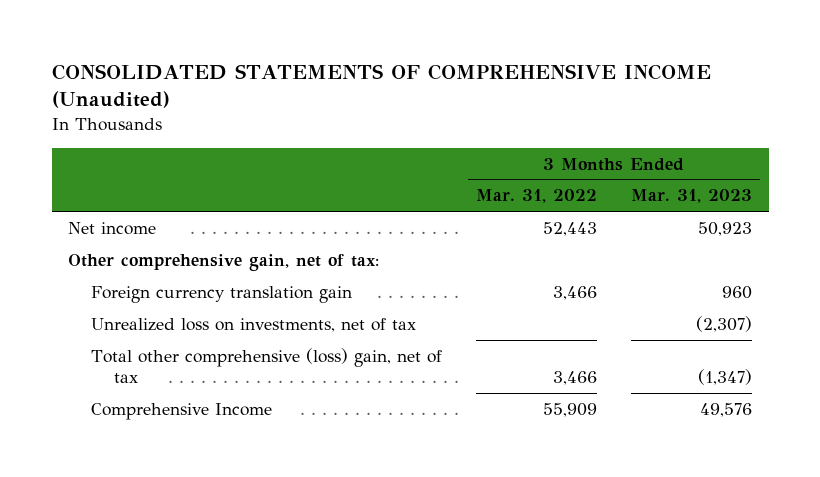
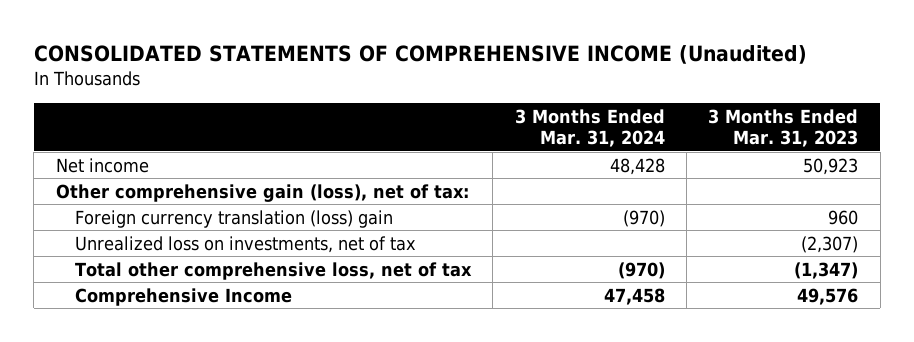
- | 3 Months Ended Mar. 31, 2022 | 3 Months Ended Mar. 31, 2023
+ | 3 Months Ended Mar. 31, 2024 | 3 Months Ended Mar. 31, 2023
- Other comprehensive gain, net of tax:
- Foreign currency translation gain | 3,466 | 960
+ Other comprehensive gain (loss), net of tax:
+ Foreign currency translation (loss) gain | (970) | 960
- Total other comprehensive (loss) gain, net of tax | 3,466 | (1,347)
+ Total other comprehensive loss, net of tax | (970) | (1,347)

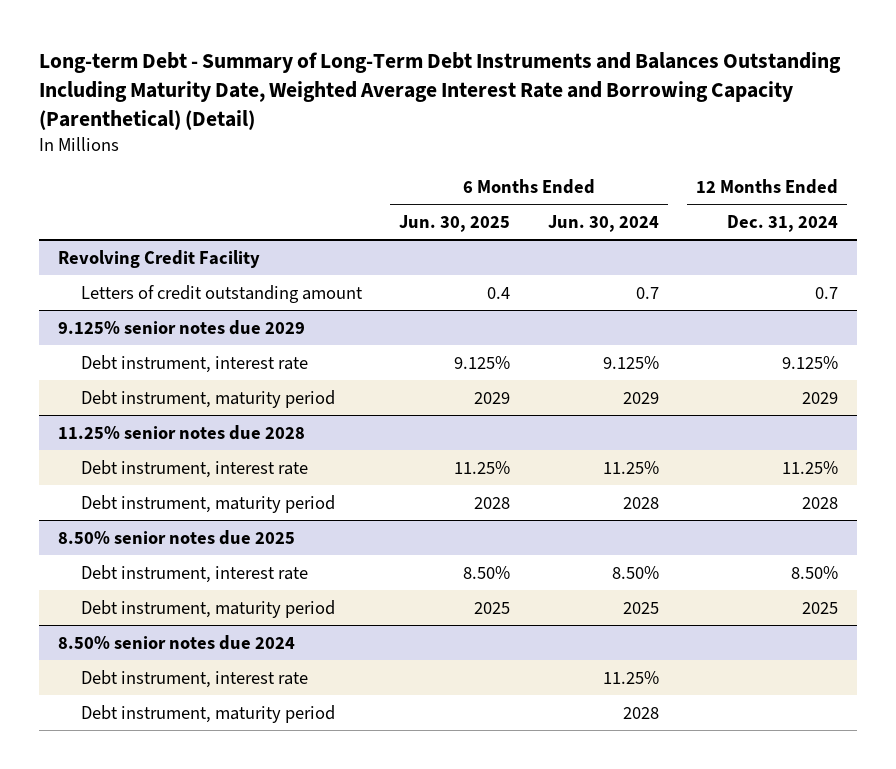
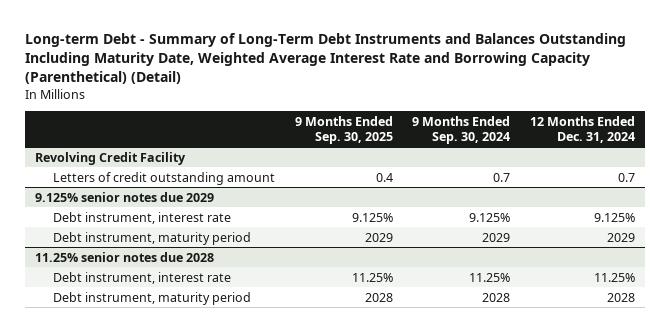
- | 6 Months Ended Jun. 30, 2025 | 6 Months Ended Jun. 30, 2024 | 12 Months Ended Dec. 31, 2024
+ | 9 Months Ended Sep. 30, 2025 | 9 Months Ended Sep. 30, 2024 | 12 Months Ended Dec. 31, 2024
- 8.50% senior notes due 2025
- Debt instrument, interest rate | 8.50% | 8.50% | 8.50%
- Debt instrument, maturity period | 2025 | 2025 | 2025
- 8.50% senior notes due 2024
- Debt instrument, interest rate | | 11.25% |
- Debt instrument, maturity period | | 2028 |

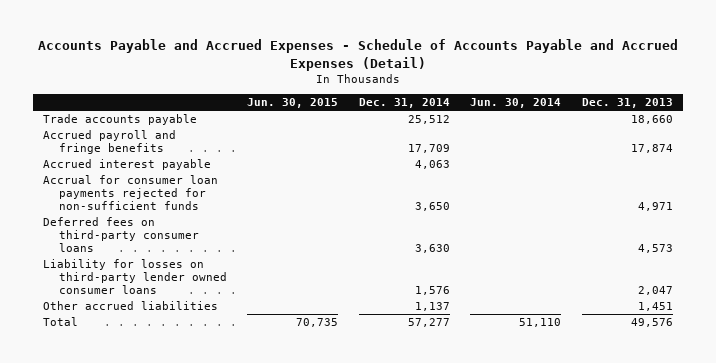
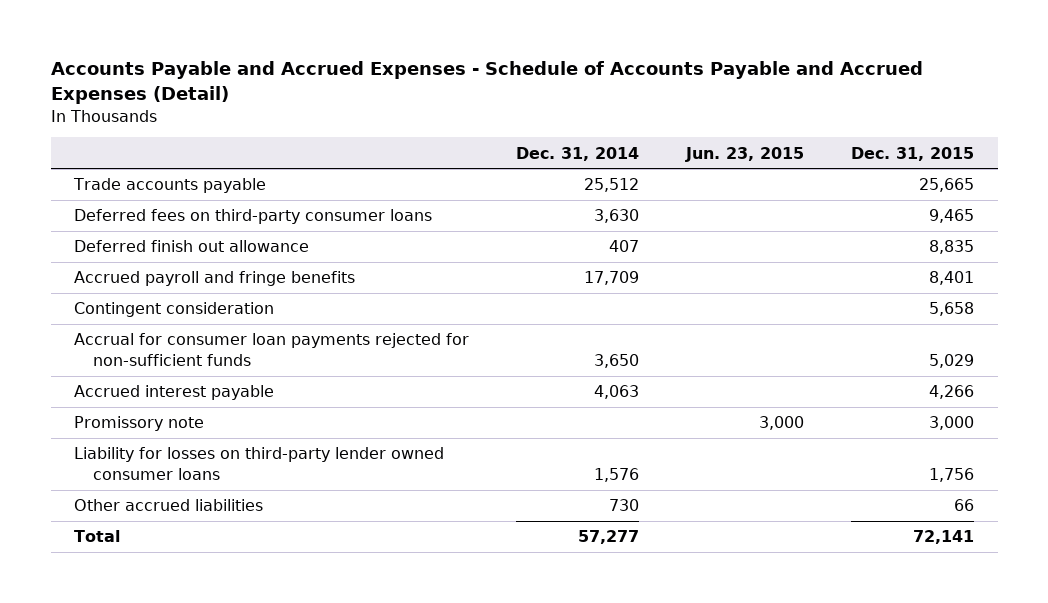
- | Jun. 30, 2015 | Dec. 31, 2014 | Jun. 30, 2014 | Dec. 31, 2013
+ | Dec. 31, 2014 | Jun. 23, 2015 | Dec. 31, 2015
moved up: Deferred fees on third-party consumer loans | 3,630 | | 9,465
+ Deferred finish out allowance | 407 | | 8,835
+ Contingent consideration | | | 5,658
moved down: Accrued interest payable | 4,063 | | 4,266
+ Promissory note | | 3,000 | 3,000
- Other accrued liabilities | | 1,137 | | 1,451
+ Other accrued liabilities | 730 | | 66

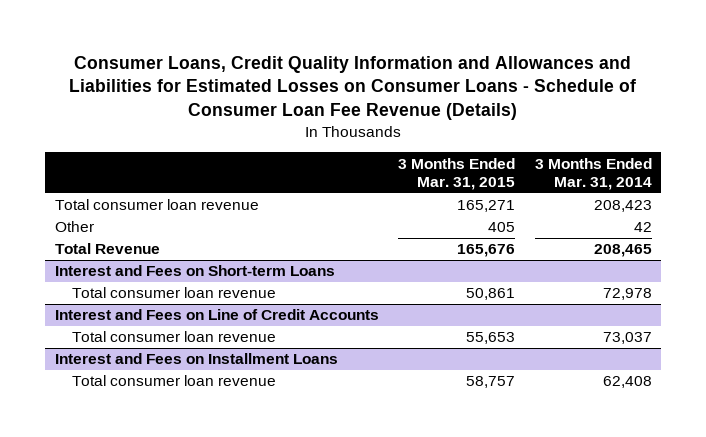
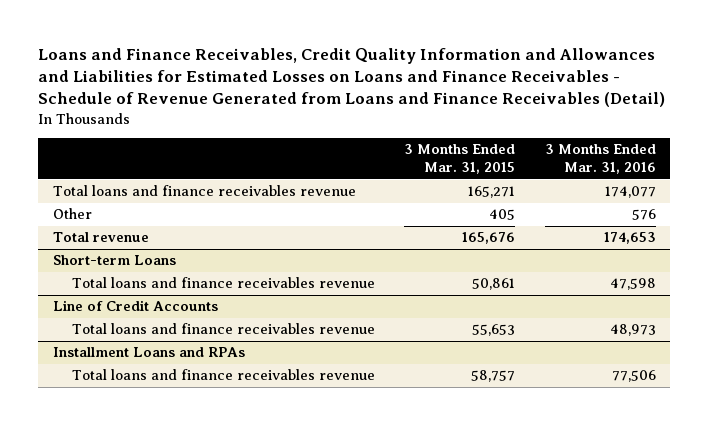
- Consumer Loans, Credit Quality Information and Allowances and Liabilities for Estimated Losses on Consumer Loans - Schedule of Consumer Loan Fee Revenue (Details)
+ Loans and Finance Receivables, Credit Quality Information and Allowances and Liabilities for Estimated Losses on Loans and Finance Receivables - Schedule of Revenue Generated from Loans and Finance Receivables (Detail)
- | 3 Months Ended Mar. 31, 2015 | 3 Months Ended Mar. 31, 2014
+ | 3 Months Ended Mar. 31, 2015 | 3 Months Ended Mar. 31, 2016
- Total consumer loan revenue | 165,271 | 208,423
+ Total loans and finance receivables revenue | 165,271 | 174,077
- Total Revenue | 165,676 | 208,465
- Interest and Fees on Short-term Loans
- Total consumer loan revenue | 50,861 | 72,978
- Interest and Fees on Line of Credit Accounts
- Total consumer loan revenue | 55,653 | 73,037
- Interest and Fees on Installment Loans
- Total consumer loan revenue | 58,757 | 62,408
+ Total revenue | 165,676 | 174,653
+ Short-term Loans
+ Total loans and finance receivables revenue | 50,861 | 47,598
+ Line of Credit Accounts
+ Total loans and finance receivables revenue | 55,653 | 48,973
+ Installment Loans and RPAs
+ Total loans and finance receivables revenue | 58,757 | 77,506

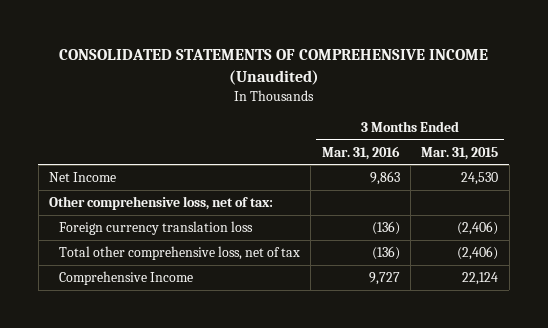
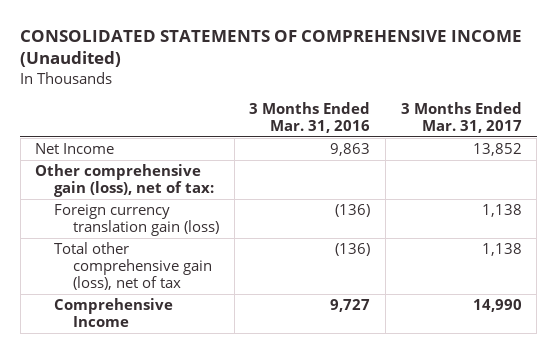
- | 3 Months Ended Mar. 31, 2016 | 3 Months Ended Mar. 31, 2015
+ | 3 Months Ended Mar. 31, 2016 | 3 Months Ended Mar. 31, 2017
- Other comprehensive loss, net of tax:
- Foreign currency translation loss | (136) | (2,406)
- Total other comprehensive loss, net of tax | (136) | (2,406)
+ Other comprehensive gain (loss), net of tax:
+ Foreign currency translation gain (loss) | (136) | 1,138
+ Total other comprehensive gain (loss), net of tax | (136) | 1,138

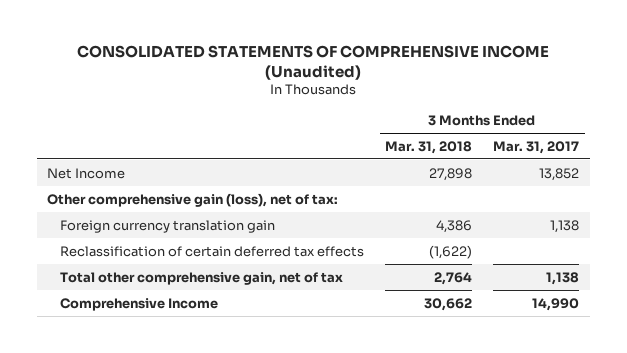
- | 3 Months Ended Mar. 31, 2016 | 3 Months Ended Mar. 31, 2017
+ | 3 Months Ended Mar. 31, 2018 | 3 Months Ended Mar. 31, 2017
- Foreign currency translation gain (loss) | (136) | 1,138
- Total other comprehensive gain (loss), net of tax | (136) | 1,138
+ Foreign currency translation gain | 4,386 | 1,138
+ Reclassification of certain deferred tax effects | (1,622) |
+ Total other comprehensive gain, net of tax | 2,764 | 1,138

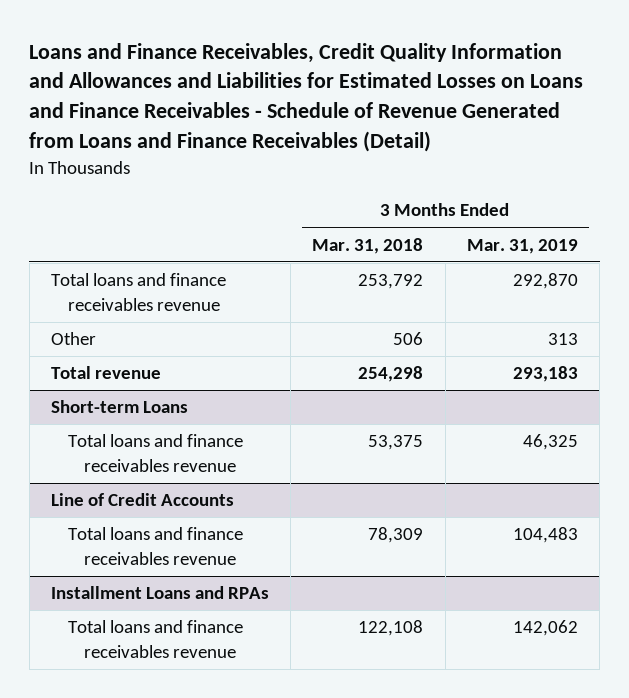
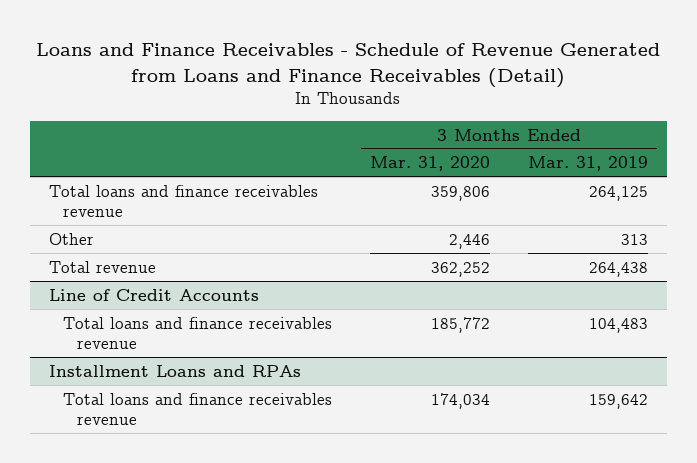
- Loans and Finance Receivables, Credit Quality Information and Allowances and Liabilities for Estimated Losses on Loans and Finance Receivables - Schedule of Revenue Generated from Loans and Finance Receivables (Detail)
+ Loans and Finance Receivables - Schedule of Revenue Generated from Loans and Finance Receivables (Detail)
- | 3 Months Ended Mar. 31, 2018 | 3 Months Ended Mar. 31, 2019
+ | 3 Months Ended Mar. 31, 2020 | 3 Months Ended Mar. 31, 2019
- Total loans and finance receivables revenue | 253,792 | 292,870
+ Total loans and finance receivables revenue | 359,806 | 264,125
- Total revenue | 254,298 | 293,183
- Short-term Loans
- Total loans and finance receivables revenue | 53,375 | 46,325
+ Total revenue | 362,252 | 264,438
@ Installment Loans and RPAs
- Total loans and finance receivables revenue | 122,108 | 142,062
+ Total loans and finance receivables revenue | 174,034 | 159,642

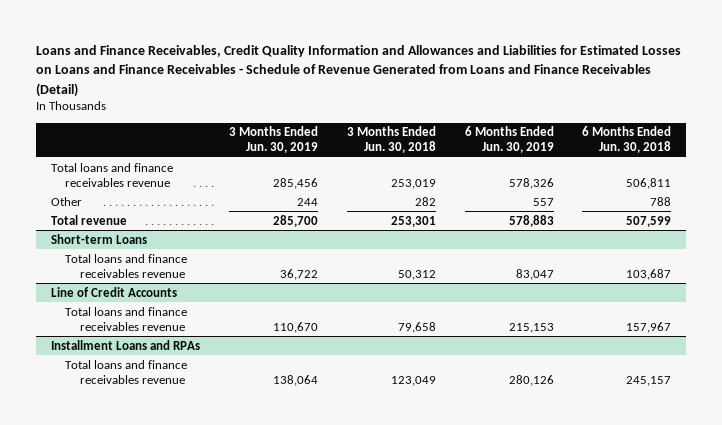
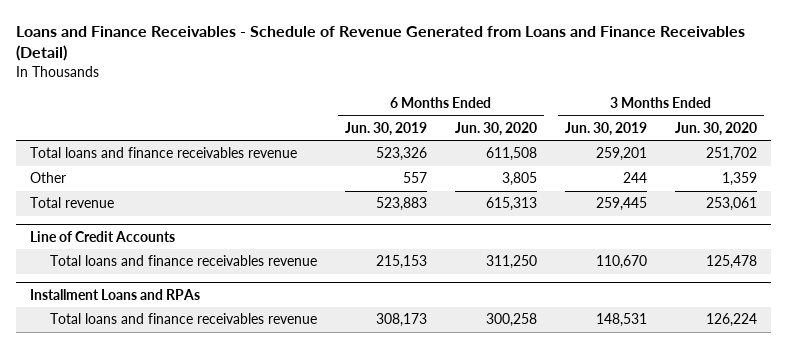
- Loans and Finance Receivables, Credit Quality Information and Allowances and Liabilities for Estimated Losses on Loans and Finance Receivables - Schedule of Revenue Generated from Loans and Finance Receivables (Detail)
+ Loans and Finance Receivables - Schedule of Revenue Generated from Loans and Finance Receivables (Detail)
- | 3 Months Ended Jun. 30, 2019 | 3 Months Ended Jun. 30, 2018 | 6 Months Ended Jun. 30, 2019 | 6 Months Ended Jun. 30, 2018
+ | 6 Months Ended Jun. 30, 2019 | 6 Months Ended Jun. 30, 2020 | 3 Months Ended Jun. 30, 2019 | 3 Months Ended Jun. 30, 2020
- Total loans and finance receivables revenue | 285,456 | 253,019 | 578,326 | 506,811
+ Total loans and finance receivables revenue | 523,326 | 611,508 | 259,201 | 251,702
- Total revenue | 285,700 | 253,301 | 578,883 | 507,599
- Short-term Loans
- Total loans and finance receivables revenue | 36,722 | 50,312 | 83,047 | 103,687
+ Total revenue | 523,883 | 615,313 | 259,445 | 253,061
@ Installment Loans and RPAs
- Total loans and finance receivables revenue | 138,064 | 123,049 | 280,126 | 245,157
+ Total loans and finance receivables revenue | 308,173 | 300,258 | 148,531 | 126,224

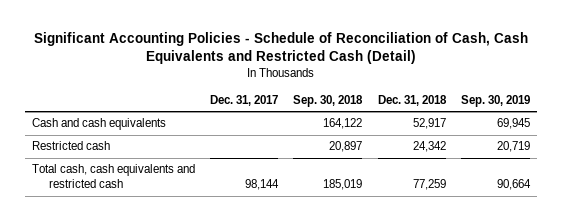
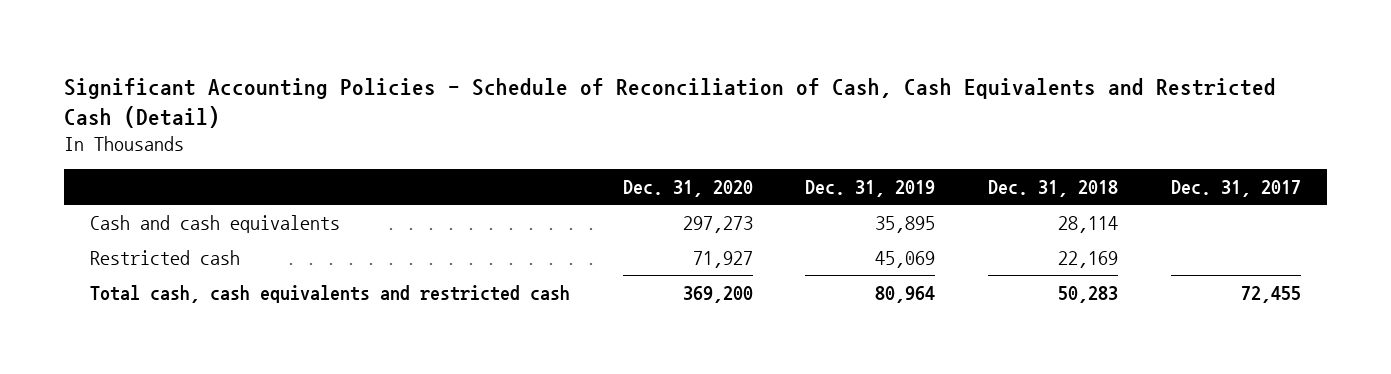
- | Dec. 31, 2017 | Sep. 30, 2018 | Dec. 31, 2018 | Sep. 30, 2019
+ | Dec. 31, 2020 | Dec. 31, 2019 | Dec. 31, 2018 | Dec. 31, 2017
- Cash and cash equivalents | | 164,122 | 52,917 | 69,945
- Restricted cash | | 20,897 | 24,342 | 20,719
- Total cash, cash equivalents and restricted cash | 98,144 | 185,019 | 77,259 | 90,664
+ Cash and cash equivalents | 297,273 | 35,895 | 28,114 |
+ Restricted cash | 71,927 | 45,069 | 22,169 |
+ Total cash, cash equivalents and restricted cash | 369,200 | 80,964 | 50,283 | 72,455

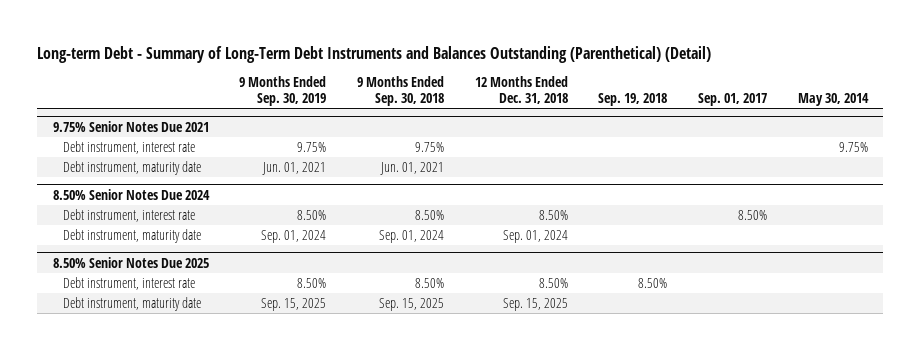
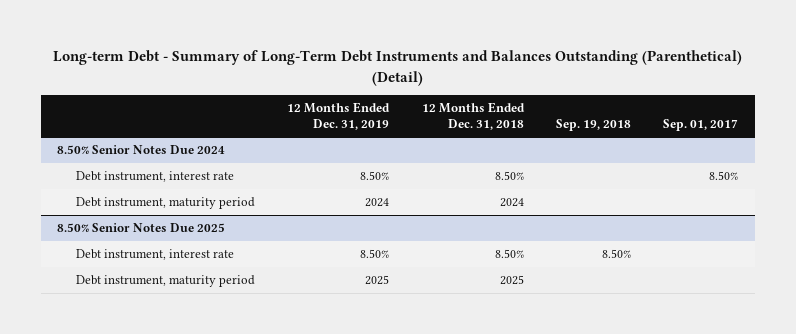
- | 9 Months Ended Sep. 30, 2019 | 9 Months Ended Sep. 30, 2018 | 12 Months Ended Dec. 31, 2018 | Sep. 19, 2018 | Sep. 01, 2017 | May 30, 2014
+ | 12 Months Ended Dec. 31, 2019 | 12 Months Ended Dec. 31, 2018 | Sep. 19, 2018 | Sep. 01, 2017
- 9.75% Senior Notes Due 2021
- Debt instrument, interest rate | 9.75% | 9.75% | | | | 9.75%
- Debt instrument, maturity date | Jun. 01, 2021 | Jun. 01, 2021 | | | |
@ 8.50% Senior Notes Due 2024
- Debt instrument, maturity date | Sep. 01, 2024 | Sep. 01, 2024 | Sep. 01, 2024 | | |
+ Debt instrument, maturity period | 2024 | 2024 | |
@ 8.50% Senior Notes Due 2025
- Debt instrument, maturity date | Sep. 15, 2025 | Sep. 15, 2025 | Sep. 15, 2025 | | |
+ Debt instrument, maturity period | 2025 | 2025 | |

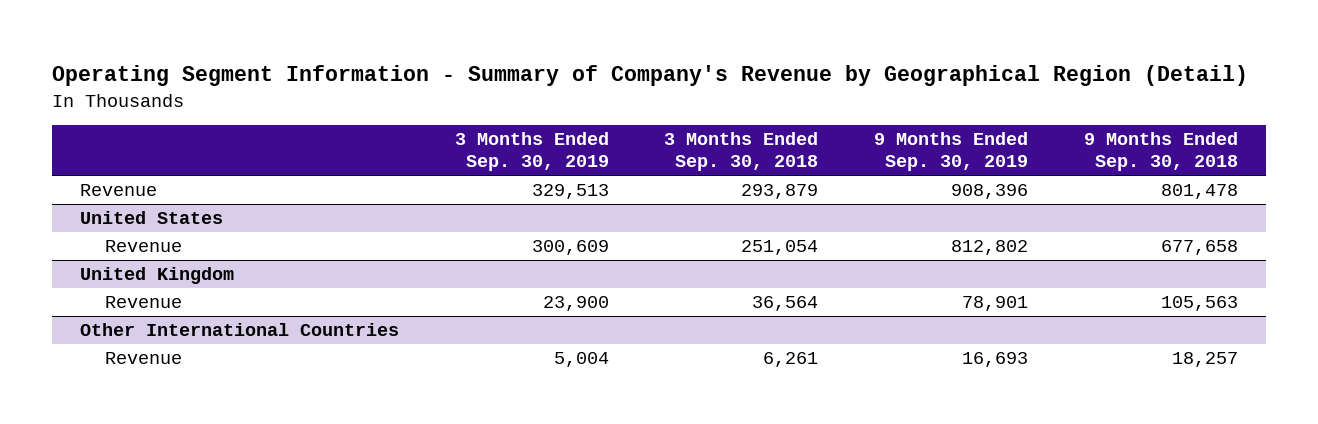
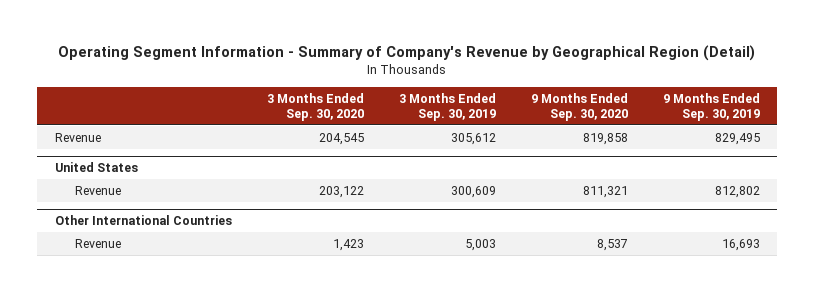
- | 3 Months Ended Sep. 30, 2019 | 3 Months Ended Sep. 30, 2018 | 9 Months Ended Sep. 30, 2019 | 9 Months Ended Sep. 30, 2018
+ | 3 Months Ended Sep. 30, 2020 | 3 Months Ended Sep. 30, 2019 | 9 Months Ended Sep. 30, 2020 | 9 Months Ended Sep. 30, 2019
- Revenue | 329,513 | 293,879 | 908,396 | 801,478
+ Revenue | 204,545 | 305,612 | 819,858 | 829,495
- United Kingdom
- Revenue | 23,900 | 36,564 | 78,901 | 105,563
@ Other International Countries
- Revenue | 5,004 | 6,261 | 16,693 | 18,257
+ Revenue | 1,423 | 5,003 | 8,537 | 16,693

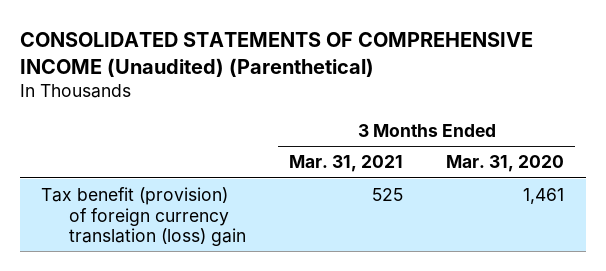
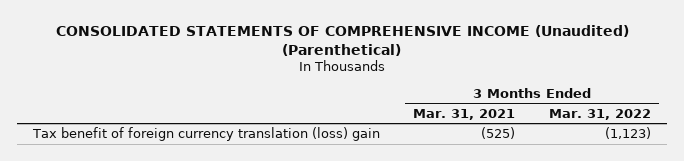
- | 3 Months Ended Mar. 31, 2021 | 3 Months Ended Mar. 31, 2020
+ | 3 Months Ended Mar. 31, 2021 | 3 Months Ended Mar. 31, 2022
- Tax benefit (provision) of foreign currency translation (loss) gain | 525 | 1,461
+ Tax benefit of foreign currency translation (loss) gain | (525) | (1,123)

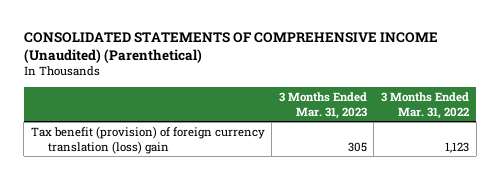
- | 3 Months Ended Mar. 31, 2021 | 3 Months Ended Mar. 31, 2022
+ | 3 Months Ended Mar. 31, 2023 | 3 Months Ended Mar. 31, 2022
- Tax benefit of foreign currency translation (loss) gain | (525) | (1,123)
+ Tax benefit (provision) of foreign currency translation (loss) gain | 305 | 1,123

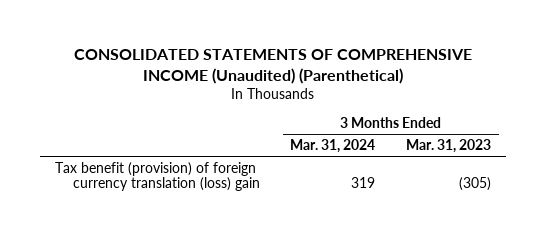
- | 3 Months Ended Mar. 31, 2023 | 3 Months Ended Mar. 31, 2022
+ | 3 Months Ended Mar. 31, 2024 | 3 Months Ended Mar. 31, 2023
- Tax benefit (provision) of foreign currency translation (loss) gain | 305 | 1,123
+ Tax benefit (provision) of foreign currency translation (loss) gain | 319 | (305)

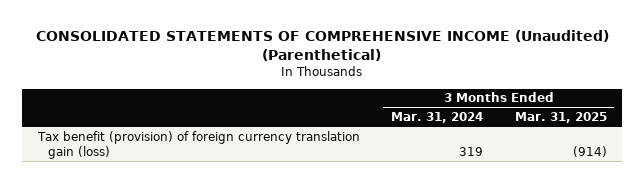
- | 3 Months Ended Mar. 31, 2024 | 3 Months Ended Mar. 31, 2023
+ | 3 Months Ended Mar. 31, 2024 | 3 Months Ended Mar. 31, 2025
- Tax benefit (provision) of foreign currency translation (loss) gain | 319 | (305)
+ Tax benefit (provision) of foreign currency translation gain (loss) | 319 | (914)

